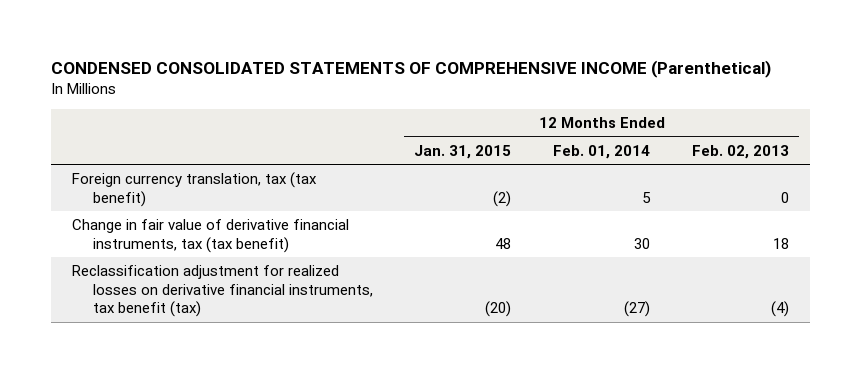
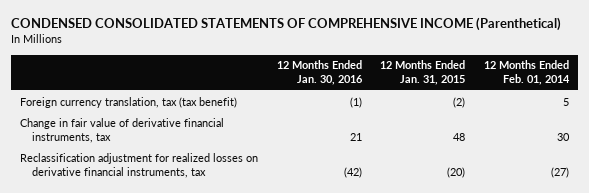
- | 12 Months Ended Jan. 31, 2015 | 12 Months Ended Feb. 01, 2014 | 12 Months Ended Feb. 02, 2013
+ | 12 Months Ended Jan. 30, 2016 | 12 Months Ended Jan. 31, 2015 | 12 Months Ended Feb. 01, 2014
- Change in fair value of derivative financial instruments, tax (tax benefit) | 48 | 30 | 18
- Reclassification adjustment for realized losses on derivative financial instruments, tax benefit (tax) | (20) | (27) | (4)
+ Change in fair value of derivative financial instruments, tax | 21 | 48 | 30
+ Reclassification adjustment for realized losses on derivative financial instruments, tax | (42) | (20) | (27)

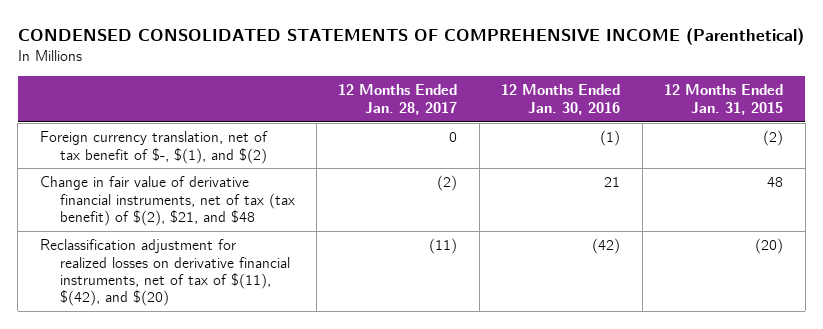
- | 12 Months Ended Jan. 30, 2016 | 12 Months Ended Jan. 31, 2015 | 12 Months Ended Feb. 01, 2014
+ | 12 Months Ended Jan. 28, 2017 | 12 Months Ended Jan. 30, 2016 | 12 Months Ended Jan. 31, 2015
- Foreign currency translation, tax (tax benefit) | (1) | (2) | 5
- Change in fair value of derivative financial instruments, tax | 21 | 48 | 30
- Reclassification adjustment for realized losses on derivative financial instruments, tax | (42) | (20) | (27)
+ Foreign currency translation, net of tax benefit of $-, $(1), and $(2) | 0 | (1) | (2)
+ Change in fair value of derivative financial instruments, net of tax (tax benefit) of $(2), $21, and $48 | (2) | 21 | 48
+ Reclassification adjustment for realized losses on derivative financial instruments, net of tax of $(11), $(42), and $(20) | (11) | (42) | (20)

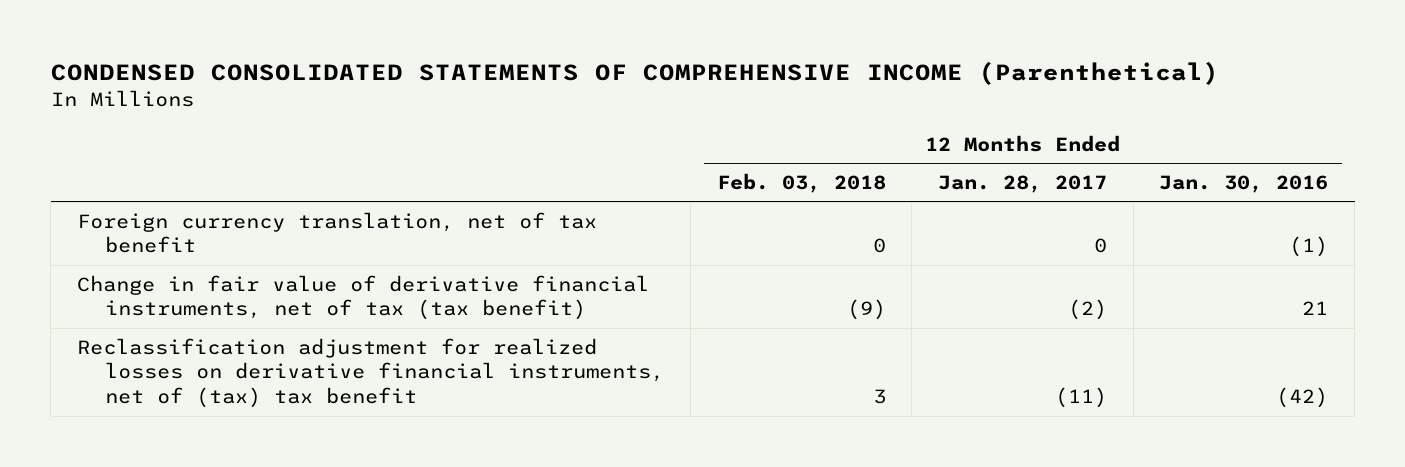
- | 12 Months Ended Jan. 28, 2017 | 12 Months Ended Jan. 30, 2016 | 12 Months Ended Jan. 31, 2015
+ | 12 Months Ended Feb. 03, 2018 | 12 Months Ended Jan. 28, 2017 | 12 Months Ended Jan. 30, 2016
- Foreign currency translation, net of tax benefit of $-, $(1), and $(2) | 0 | (1) | (2)
- Change in fair value of derivative financial instruments, net of tax (tax benefit) of $(2), $21, and $48 | (2) | 21 | 48
- Reclassification adjustment for realized losses on derivative financial instruments, net of tax of $(11), $(42), and $(20) | (11) | (42) | (20)
+ Foreign currency translation, net of tax benefit | 0 | 0 | (1)
+ Change in fair value of derivative financial instruments, net of tax (tax benefit) | (9) | (2) | 21
+ Reclassification adjustment for realized losses on derivative financial instruments, net of (tax) tax benefit | 3 | (11) | (42)

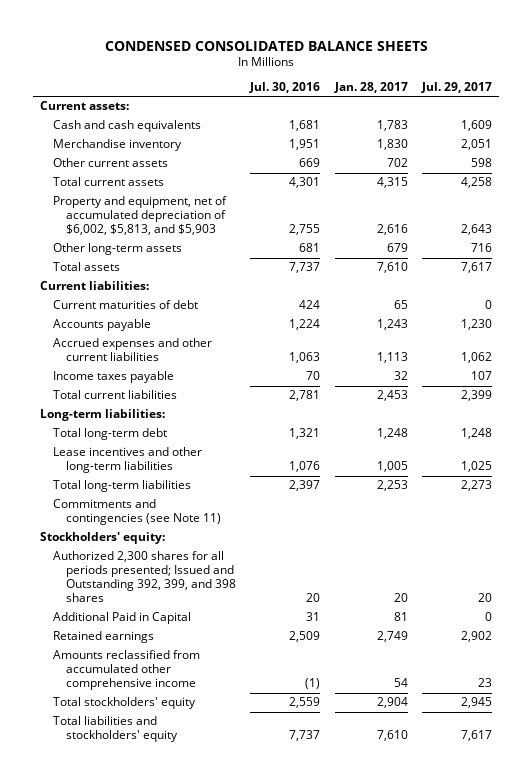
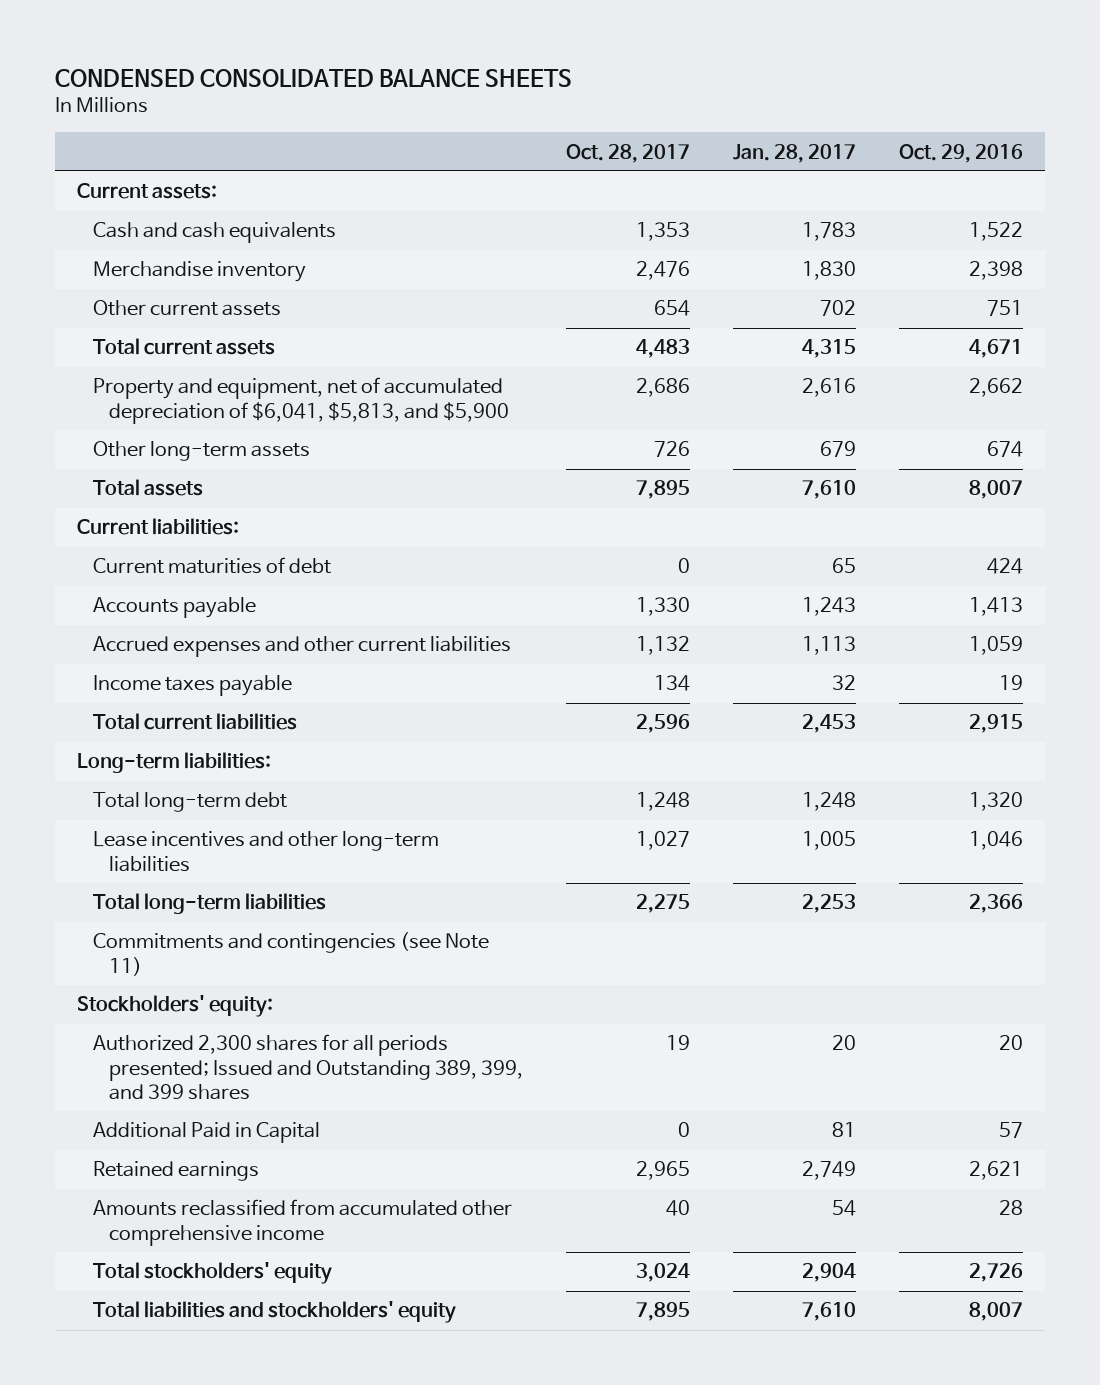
- | Jul. 30, 2016 | Jan. 28, 2017 | Jul. 29, 2017
+ | Oct. 28, 2017 | Jan. 28, 2017 | Oct. 29, 2016
- Property and equipment, net of accumulated depreciation of $6,002, $5,813, and $5,903 | 2,755 | 2,616 | 2,643
+ Property and equipment, net of accumulated depreciation of $6,041, $5,813, and $5,900 | 2,686 | 2,616 | 2,662
- Authorized 2,300 shares for all periods presented; Issued and Outstanding 392, 399, and 398 shares | 20 | 20 | 20
+ Authorized 2,300 shares for all periods presented; Issued and Outstanding 389, 399, and 399 shares | 19 | 20 | 20

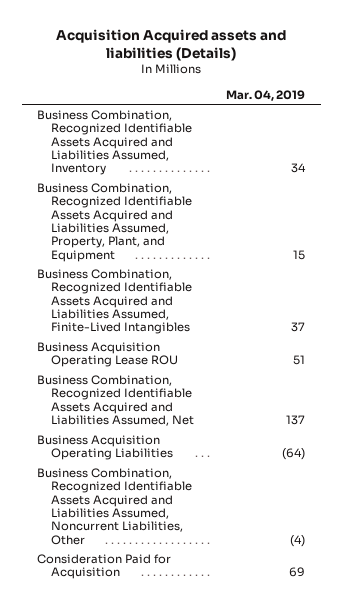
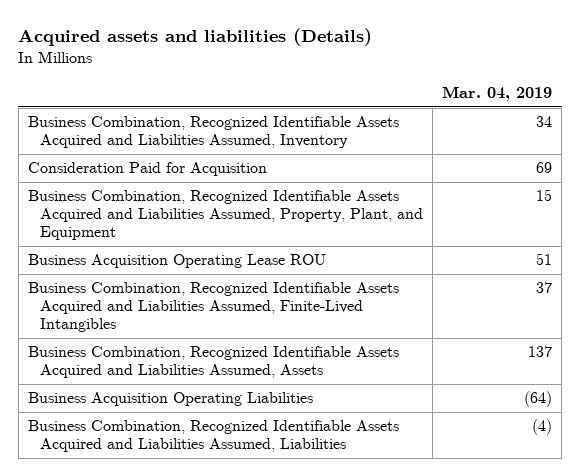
- Acquisition Acquired assets and liabilities (Details)
+ Acquired assets and liabilities (Details)
moved up: Consideration Paid for Acquisition | 69
- Business Combination, Recognized Identifiable Assets Acquired and Liabilities Assumed, Net | 137
moved down: Business Combination, Recognized Identifiable Assets Acquired and Liabilities Assumed, Finite-Lived Intangibles | 37
+ Business Combination, Recognized Identifiable Assets Acquired and Liabilities Assumed, Assets | 137
- Business Combination, Recognized Identifiable Assets Acquired and Liabilities Assumed, Noncurrent Liabilities, Other | (4)
+ Business Combination, Recognized Identifiable Assets Acquired and Liabilities Assumed, Liabilities | (4)

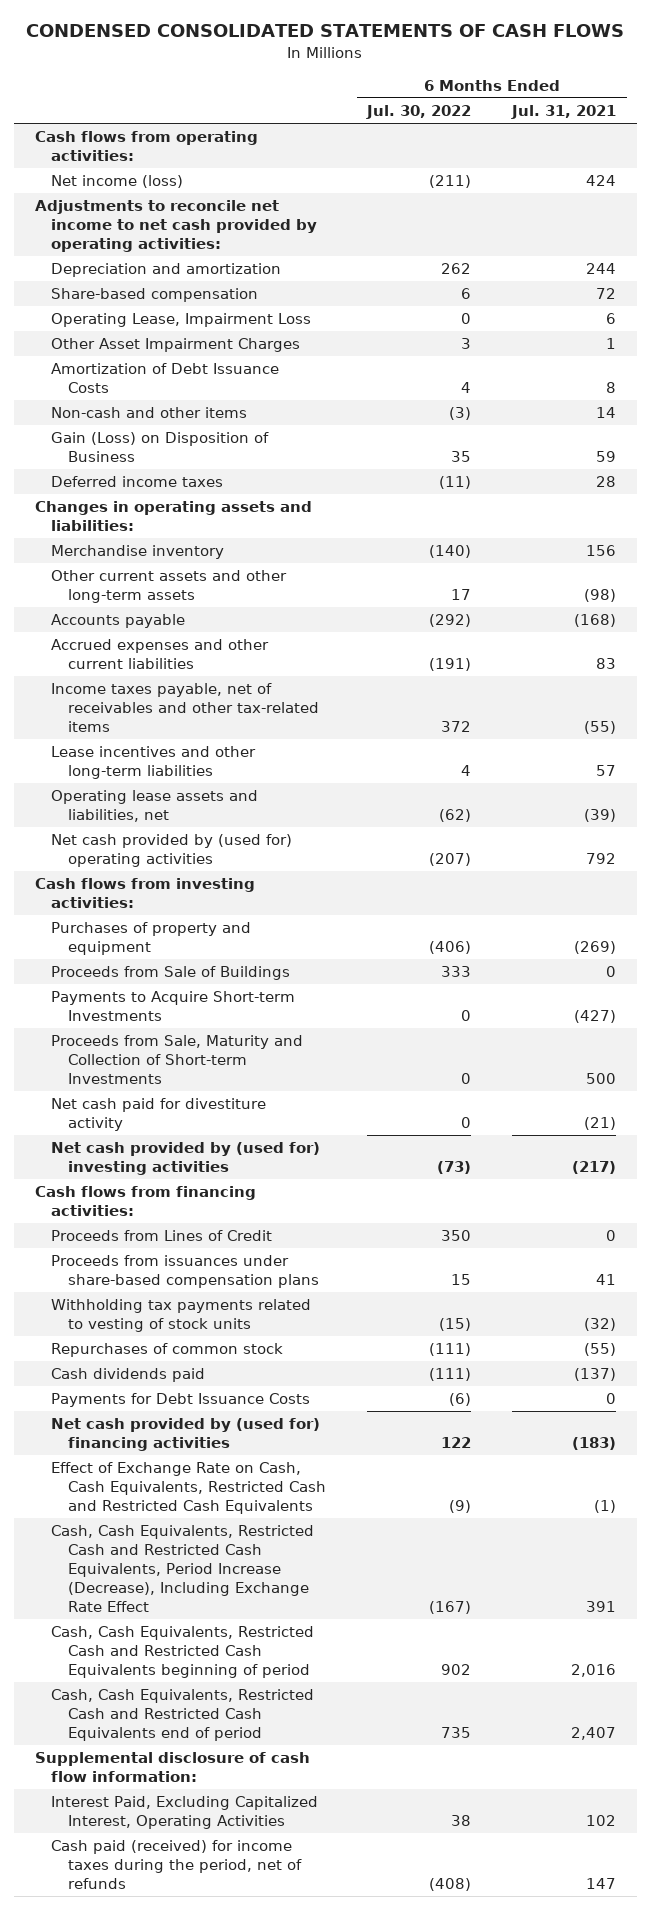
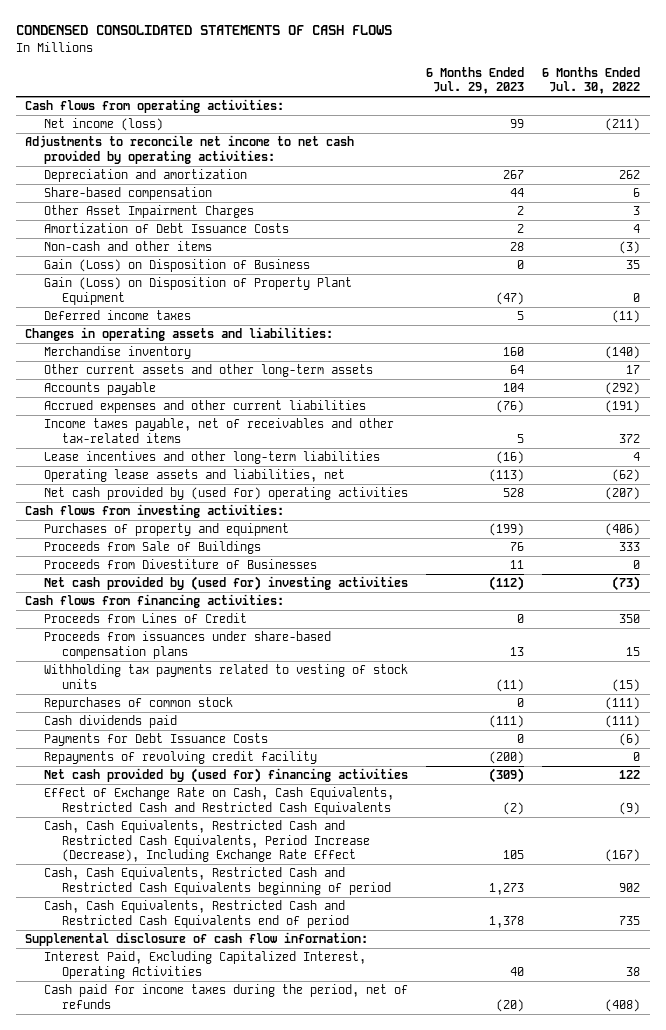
- | 6 Months Ended Jul. 30, 2022 | 6 Months Ended Jul. 31, 2021
+ | 6 Months Ended Jul. 29, 2023 | 6 Months Ended Jul. 30, 2022
- Operating Lease, Impairment Loss | 0 | 6
+ Gain (Loss) on Disposition of Property Plant Equipment | (47) | 0
- Payments to Acquire Short-term Investments | 0 | (427)
- Proceeds from Sale, Maturity and Collection of Short-term Investments | 0 | 500
- Net cash paid for divestiture activity | 0 | (21)
+ Proceeds from Divestiture of Businesses | 11 | 0
+ Repayments of revolving credit facility | (200) | 0
- Cash paid (received) for income taxes during the period, net of refunds | (408) | 147
+ Cash paid for income taxes during the period, net of refunds | (20) | (408)

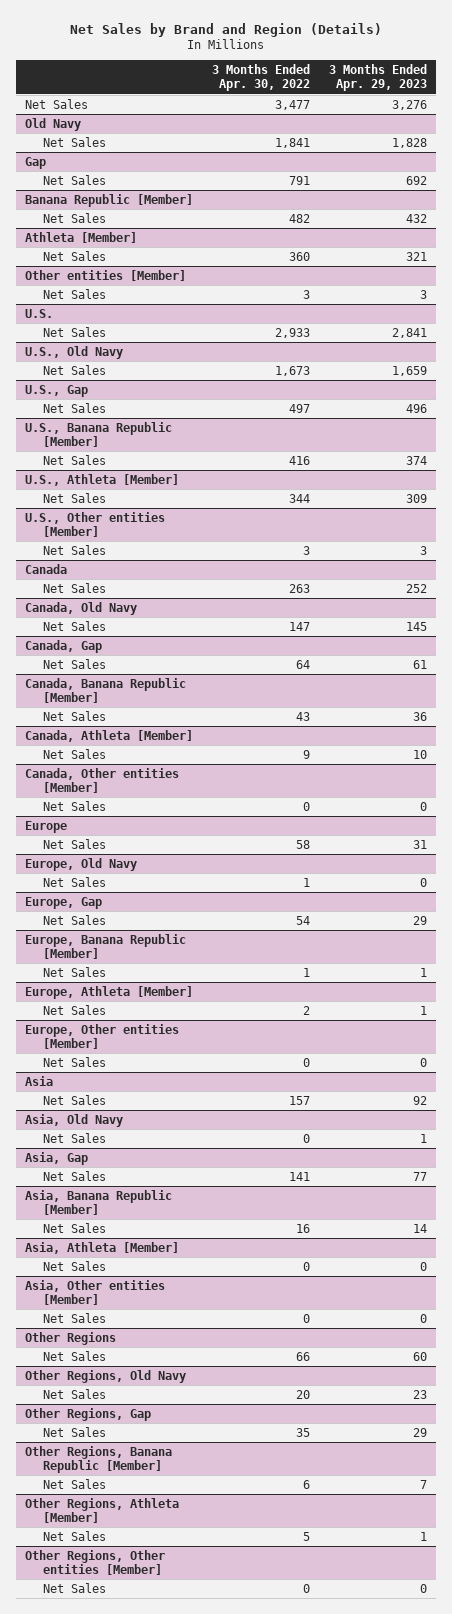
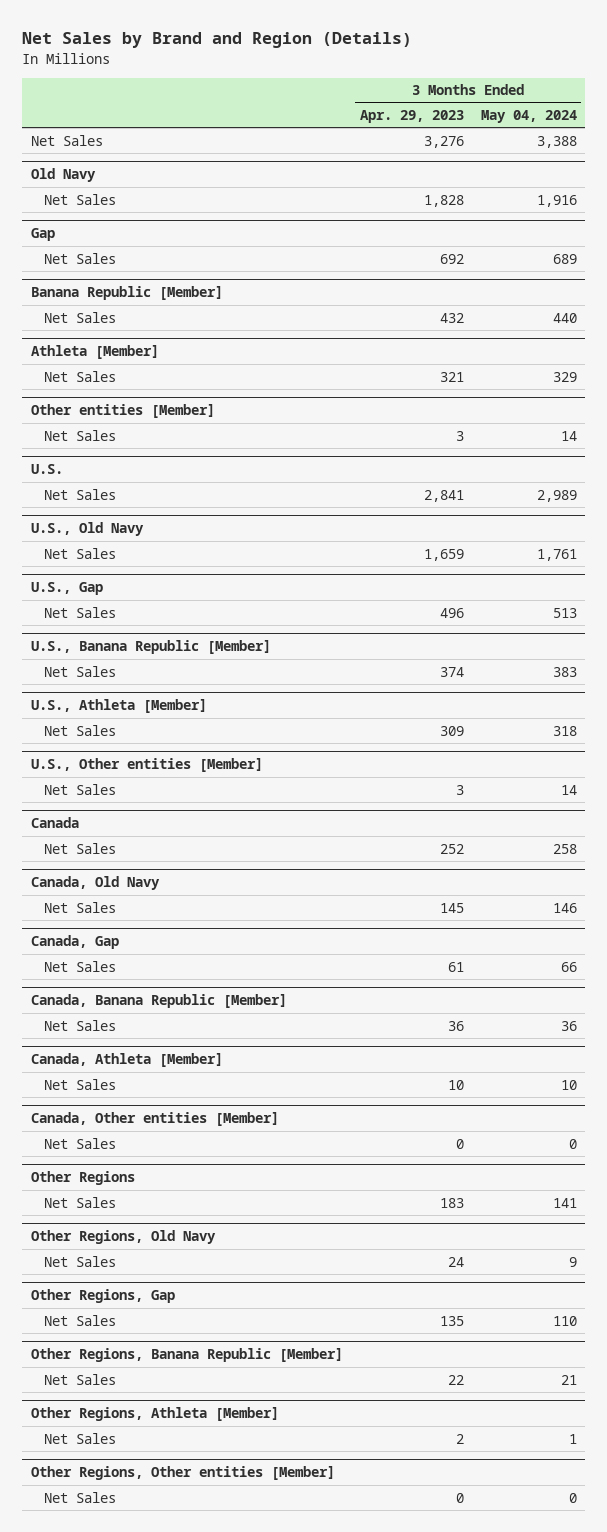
- | 3 Months Ended Apr. 30, 2022 | 3 Months Ended Apr. 29, 2023
+ | 3 Months Ended Apr. 29, 2023 | 3 Months Ended May 04, 2024
- Europe
- Net Sales | 58 | 31
- Europe, Old Navy
- Net Sales | 1 | 0
- Europe, Gap
- Net Sales | 54 | 29
- Europe, Banana Republic [Member]
- Net Sales | 1 | 1
- Europe, Athleta [Member]
- Net Sales | 2 | 1
- Europe, Other entities [Member]
- Net Sales | 0 | 0
- Asia
- Net Sales | 157 | 92
- Asia, Old Navy
- Net Sales | 0 | 1
- Asia, Gap
- Net Sales | 141 | 77
- Asia, Banana Republic [Member]
- Net Sales | 16 | 14
- Asia, Athleta [Member]
- Net Sales | 0 | 0
- Asia, Other entities [Member]
- Net Sales | 0 | 0
@ Other Regions
- Net Sales | 66 | 60
+ Net Sales | 183 | 141
@ Other Regions, Old Navy
- Net Sales | 20 | 23
+ Net Sales | 24 | 9
@ Other Regions, Gap
- Net Sales | 35 | 29
+ Net Sales | 135 | 110
@ Other Regions, Banana Republic [Member]
- Net Sales | 6 | 7
+ Net Sales | 22 | 21
@ Other Regions, Athleta [Member]
- Net Sales | 5 | 1
+ Net Sales | 2 | 1

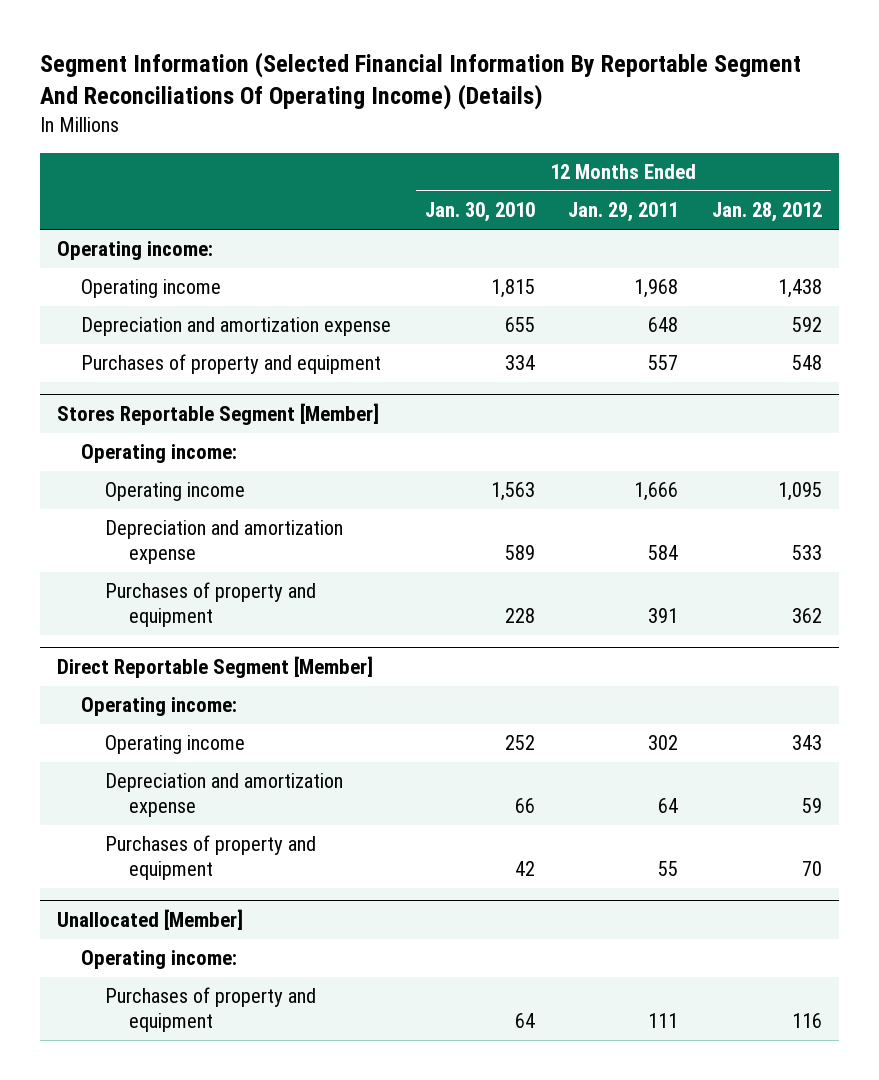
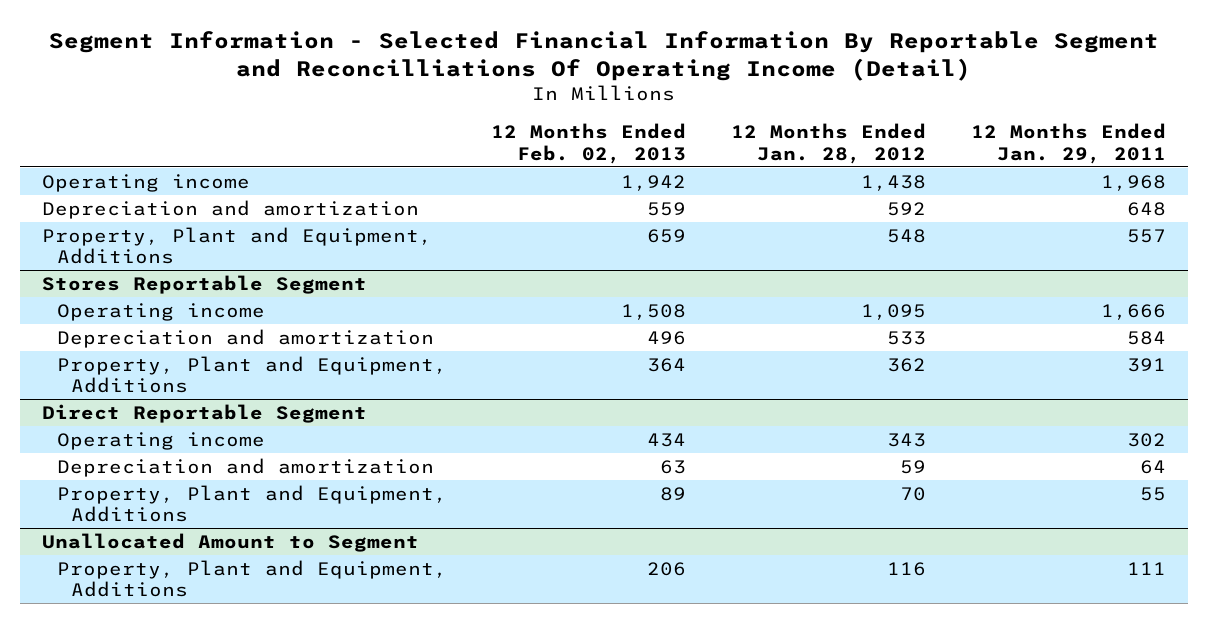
- Segment Information (Selected Financial Information By Reportable Segment And Reconciliations Of Operating Income) (Details)
+ Segment Information - Selected Financial Information By Reportable Segment and Reconcilliations Of Operating Income (Detail)
- | 12 Months Ended Jan. 30, 2010 | 12 Months Ended Jan. 29, 2011 | 12 Months Ended Jan. 28, 2012
+ | 12 Months Ended Feb. 02, 2013 | 12 Months Ended Jan. 28, 2012 | 12 Months Ended Jan. 29, 2011
- Operating income:
- Depreciation and amortization expense | 655 | 648 | 592
- Purchases of property and equipment | 334 | 557 | 548
- Stores Reportable Segment [Member]
- Operating income:
+ Depreciation and amortization | 559 | 592 | 648
+ Property, Plant and Equipment, Additions | 659 | 548 | 557
+ Stores Reportable Segment
- Depreciation and amortization expense | 589 | 584 | 533
- Purchases of property and equipment | 228 | 391 | 362
- Direct Reportable Segment [Member]
- Operating income:
+ Depreciation and amortization | 496 | 533 | 584
+ Property, Plant and Equipment, Additions | 364 | 362 | 391
+ Direct Reportable Segment
- Depreciation and amortization expense | 66 | 64 | 59
- Purchases of property and equipment | 42 | 55 | 70
- Unallocated [Member]
- Operating income:
- Purchases of property and equipment | 64 | 111 | 116
+ Depreciation and amortization | 63 | 59 | 64
+ Property, Plant and Equipment, Additions | 89 | 70 | 55
+ Unallocated Amount to Segment
+ Property, Plant and Equipment, Additions | 206 | 116 | 111

